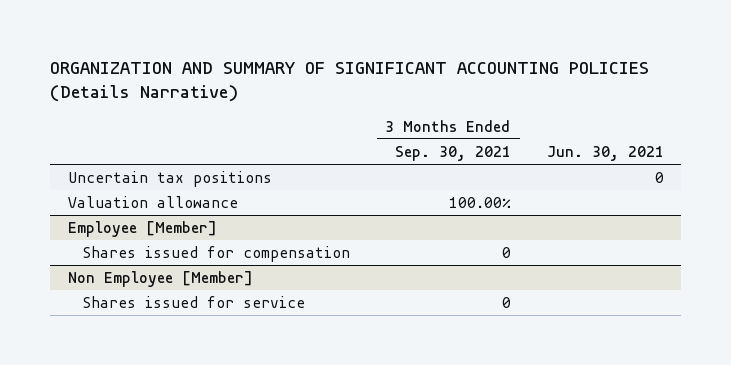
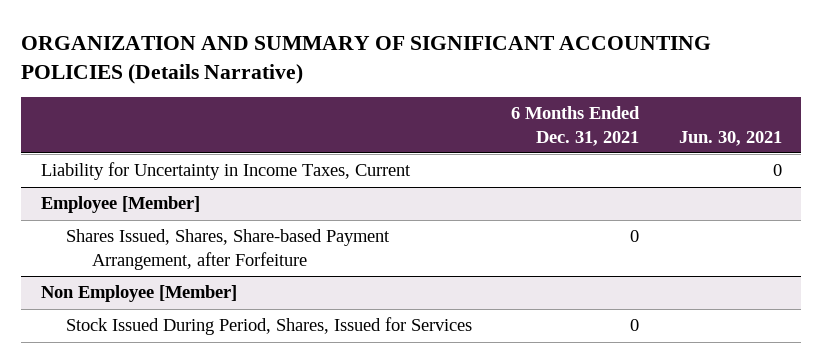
- | 3 Months Ended Sep. 30, 2021 | Jun. 30, 2021
+ | 6 Months Ended Dec. 31, 2021 | Jun. 30, 2021
- Uncertain tax positions | | 0
- Valuation allowance | 100.00% |
+ Liability for Uncertainty in Income Taxes, Current | | 0
@ Employee [Member]
- Shares issued for compensation | 0 |
+ Shares Issued, Shares, Share-based Payment Arrangement, after Forfeiture | 0 |
@ Non Employee [Member]
- Shares issued for service | 0 |
+ Stock Issued During Period, Shares, Issued for Services | 0 |

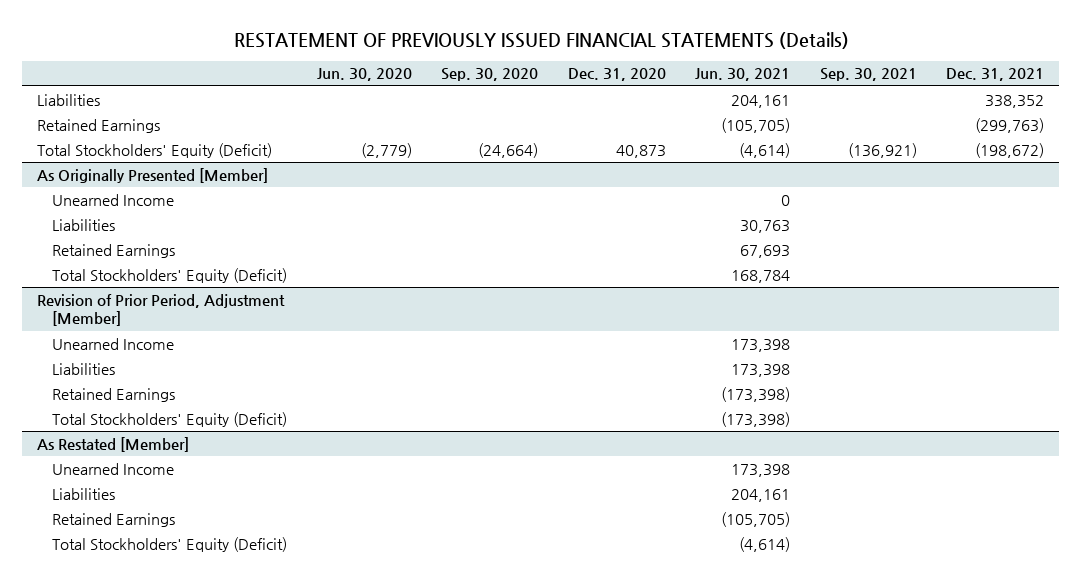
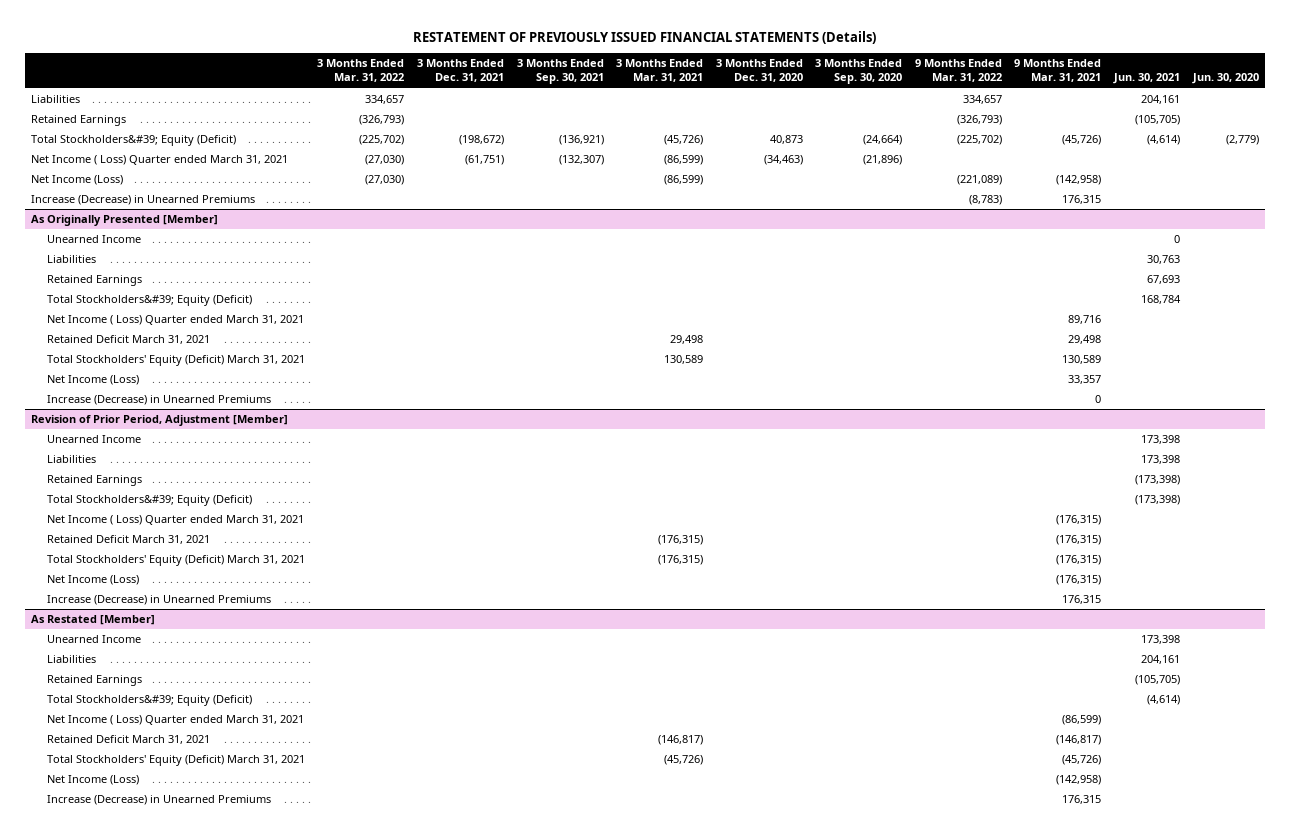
- | Jun. 30, 2020 | Sep. 30, 2020 | Dec. 31, 2020 | Jun. 30, 2021 | Sep. 30, 2021 | Dec. 31, 2021
+ | 3 Months Ended Mar. 31, 2022 | 3 Months Ended Dec. 31, 2021 | 3 Months Ended Sep. 30, 2021 | 3 Months Ended Mar. 31, 2021 | 3 Months Ended Dec. 31, 2020 | 3 Months Ended Sep. 30, 2020 | 9 Months Ended Mar. 31, 2022 | 9 Months Ended Mar. 31, 2021 | Jun. 30, 2021 | Jun. 30, 2020
- Total Stockholders' Equity (Deficit) | (2,779) | (24,664) | 40,873 | (4,614) | (136,921) | (198,672)
+ Total Stockholders&#39; Equity (Deficit) | (225,702) | (198,672) | (136,921) | (45,726) | 40,873 | (24,664) | (225,702) | (45,726) | (4,614) | (2,779)
+ Net Income ( Loss) Quarter ended March 31, 2021 | (27,030) | (61,751) | (132,307) | (86,599) | (34,463) | (21,896) | | | |
+ Net Income (Loss) | (27,030) | | | (86,599) | | | (221,089) | (142,958) | |
+ Increase (Decrease) in Unearned Premiums | | | | | | | (8,783) | 176,315 | |
@ As Originally Presented [Member]
- Total Stockholders' Equity (Deficit) | | | | 168,784 | |
+ Total Stockholders&#39; Equity (Deficit) | | | | | | | | | 168,784 |
+ Net Income ( Loss) Quarter ended March 31, 2021 | | | | | | | | 89,716 | |
+ Retained Deficit March 31, 2021 | | | | 29,498 | | | | 29,498 | |
+ Total Stockholders' Equity (Deficit) March 31, 2021 | | | | 130,589 | | | | 130,589 | |
+ Net Income (Loss) | | | | | | | | 33,357 | |
+ Increase (Decrease) in Unearned Premiums | | | | | | | | 0 | |
@ Revision of Prior Period, Adjustment [Member]
- Total Stockholders' Equity (Deficit) | | | | (173,398) | |
+ Total Stockholders&#39; Equity (Deficit) | | | | | | | | | (173,398) |
+ Net Income ( Loss) Quarter ended March 31, 2021 | | | | | | | | (176,315) | |
+ Retained Deficit March 31, 2021 | | | | (176,315) | | | | (176,315) | |
+ Total Stockholders' Equity (Deficit) March 31, 2021 | | | | (176,315) | | | | (176,315) | |
+ Net Income (Loss) | | | | | | | | (176,315) | |
+ Increase (Decrease) in Unearned Premiums | | | | | | | | 176,315 | |
@ As Restated [Member]
- Total Stockholders' Equity (Deficit) | | | | (4,614) | |
+ Total Stockholders&#39; Equity (Deficit) | | | | | | | | | (4,614) |
+ Net Income ( Loss) Quarter ended March 31, 2021 | | | | | | | | (86,599) | |
+ Retained Deficit March 31, 2021 | | | | (146,817) | | | | (146,817) | |
+ Total Stockholders' Equity (Deficit) March 31, 2021 | | | | (45,726) | | | | (45,726) | |
+ Net Income (Loss) | | | | | | | | (142,958) | |
+ Increase (Decrease) in Unearned Premiums | | | | | | | | 176,315 | |

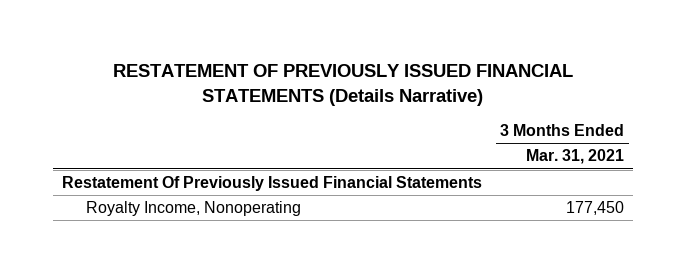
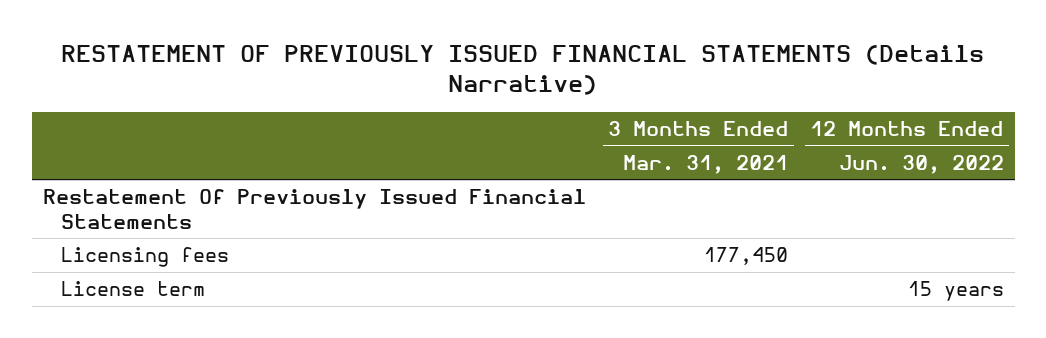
- | 3 Months Ended Mar. 31, 2021
+ | 3 Months Ended Mar. 31, 2021 | 12 Months Ended Jun. 30, 2022
- Royalty Income, Nonoperating | 177,450
+ Licensing fees | 177,450 |
+ License term | | 15 years

